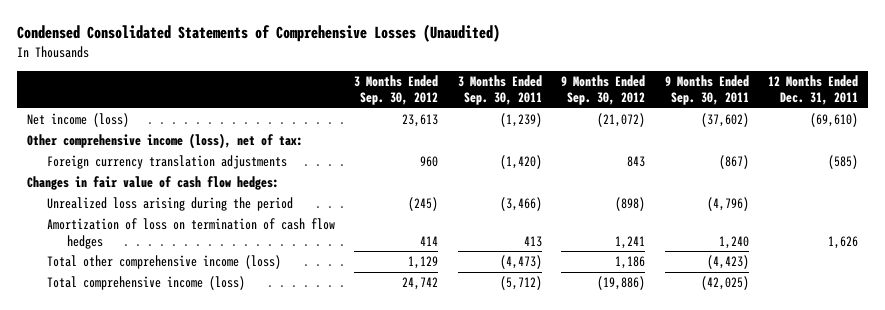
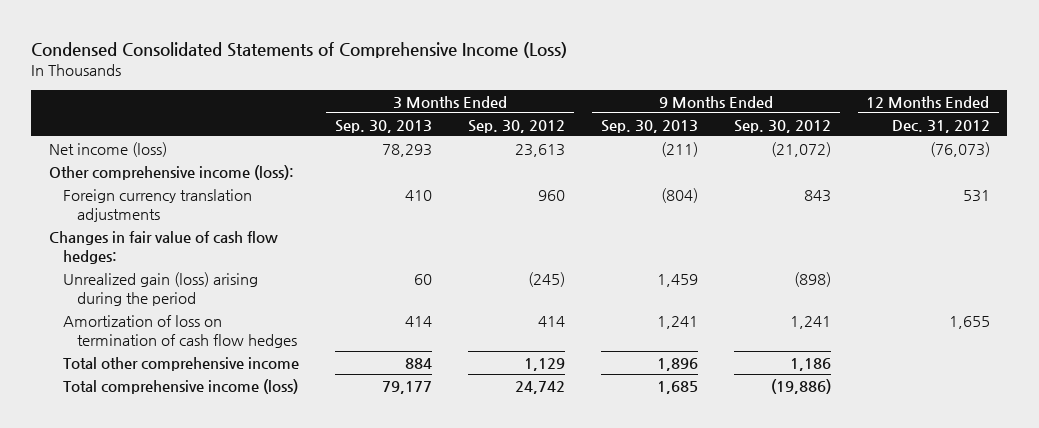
- Condensed Consolidated Statements of Comprehensive Losses (Unaudited)
+ Condensed Consolidated Statements of Comprehensive Income (Loss)
- | 3 Months Ended Sep. 30, 2012 | 3 Months Ended Sep. 30, 2011 | 9 Months Ended Sep. 30, 2012 | 9 Months Ended Sep. 30, 2011 | 12 Months Ended Dec. 31, 2011
+ | 3 Months Ended Sep. 30, 2013 | 3 Months Ended Sep. 30, 2012 | 9 Months Ended Sep. 30, 2013 | 9 Months Ended Sep. 30, 2012 | 12 Months Ended Dec. 31, 2012
- Other comprehensive income (loss), net of tax:
+ Other comprehensive income (loss):
- Unrealized loss arising during the period | (245) | (3,466) | (898) | (4,796) |
+ Unrealized gain (loss) arising during the period | 60 | (245) | 1,459 | (898) |
- Total other comprehensive income (loss) | 1,129 | (4,473) | 1,186 | (4,423) |
+ Total other comprehensive income | 884 | 1,129 | 1,896 | 1,186 |

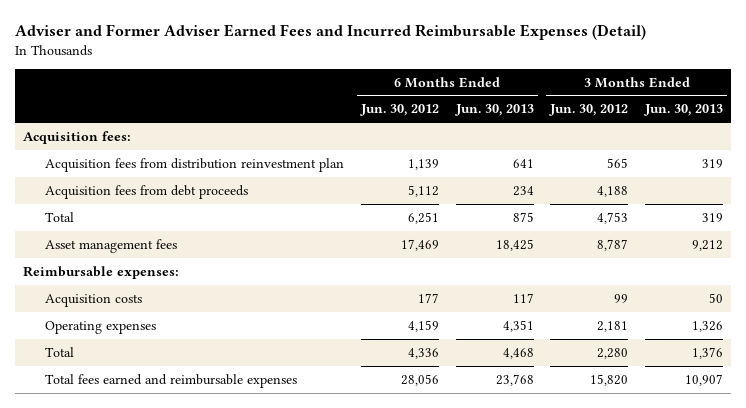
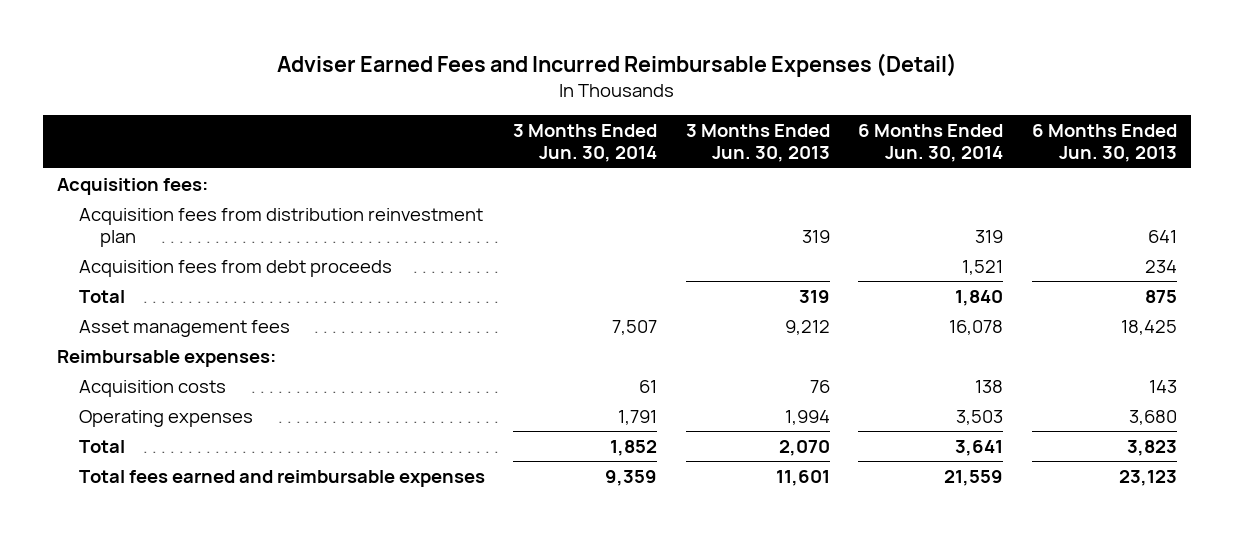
- Adviser and Former Adviser Earned Fees and Incurred Reimbursable Expenses (Detail)
+ Adviser Earned Fees and Incurred Reimbursable Expenses (Detail)
- | 6 Months Ended Jun. 30, 2012 | 6 Months Ended Jun. 30, 2013 | 3 Months Ended Jun. 30, 2012 | 3 Months Ended Jun. 30, 2013
+ | 3 Months Ended Jun. 30, 2014 | 3 Months Ended Jun. 30, 2013 | 6 Months Ended Jun. 30, 2014 | 6 Months Ended Jun. 30, 2013
- Acquisition costs | 177 | 117 | 99 | 50
- Operating expenses | 4,159 | 4,351 | 2,181 | 1,326
- Total | 4,336 | 4,468 | 2,280 | 1,376
- Total fees earned and reimbursable expenses | 28,056 | 23,768 | 15,820 | 10,907
+ Acquisition costs | 61 | 76 | 138 | 143
+ Operating expenses | 1,791 | 1,994 | 3,503 | 3,680
+ Total | 1,852 | 2,070 | 3,641 | 3,823
+ Total fees earned and reimbursable expenses | 9,359 | 11,601 | 21,559 | 23,123

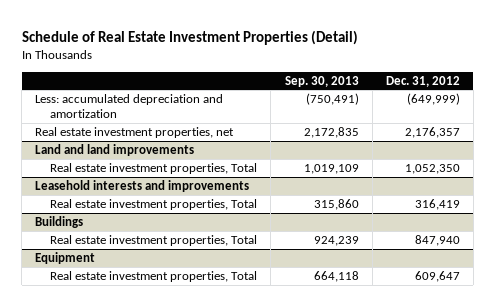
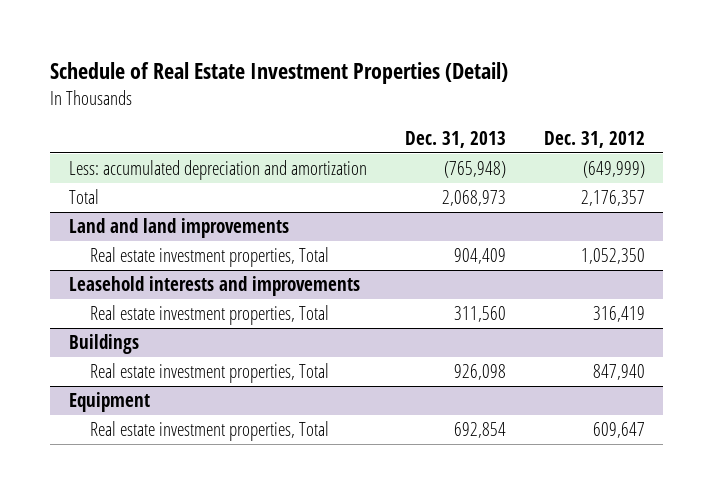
- | Sep. 30, 2013 | Dec. 31, 2012
+ | Dec. 31, 2013 | Dec. 31, 2012
- Real estate investment properties, net | 2,172,835 | 2,176,357
+ Total | 2,068,973 | 2,176,357

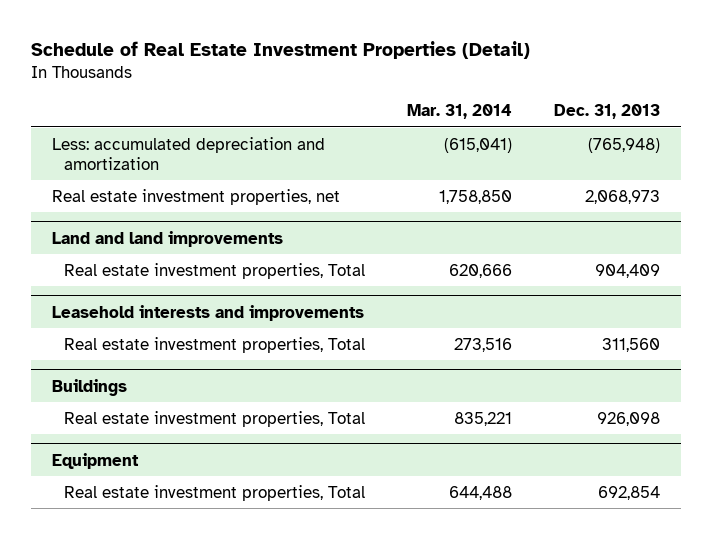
- | Dec. 31, 2013 | Dec. 31, 2012
+ | Mar. 31, 2014 | Dec. 31, 2013
- Total | 2,068,973 | 2,176,357
+ Real estate investment properties, net | 1,758,850 | 2,068,973

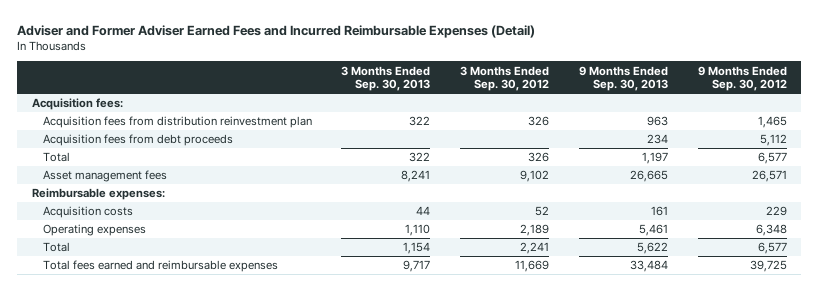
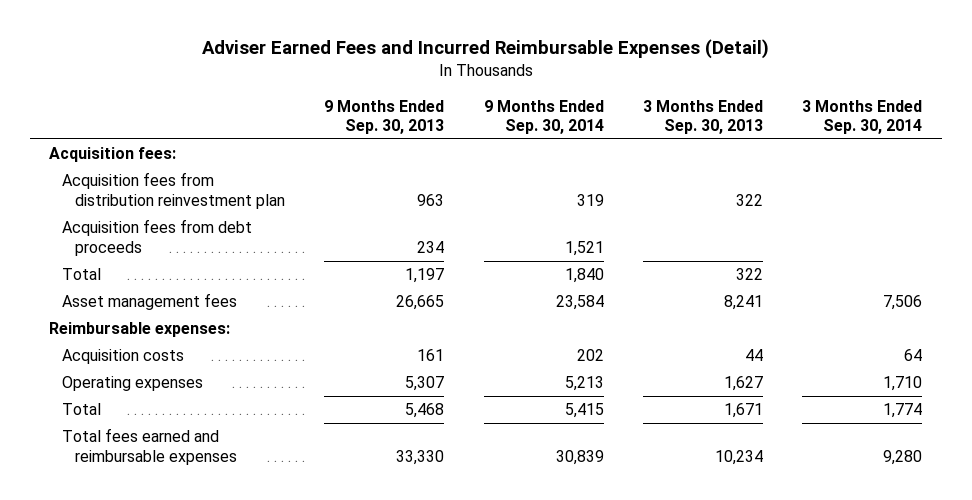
- Adviser and Former Adviser Earned Fees and Incurred Reimbursable Expenses (Detail)
+ Adviser Earned Fees and Incurred Reimbursable Expenses (Detail)
- | 3 Months Ended Sep. 30, 2013 | 3 Months Ended Sep. 30, 2012 | 9 Months Ended Sep. 30, 2013 | 9 Months Ended Sep. 30, 2012
+ | 9 Months Ended Sep. 30, 2013 | 9 Months Ended Sep. 30, 2014 | 3 Months Ended Sep. 30, 2013 | 3 Months Ended Sep. 30, 2014
- Operating expenses | 1,110 | 2,189 | 5,461 | 6,348
- Total | 1,154 | 2,241 | 5,622 | 6,577
- Total fees earned and reimbursable expenses | 9,717 | 11,669 | 33,484 | 39,725
+ Operating expenses | 5,307 | 5,213 | 1,627 | 1,710
+ Total | 5,468 | 5,415 | 1,671 | 1,774
+ Total fees earned and reimbursable expenses | 33,330 | 30,839 | 10,234 | 9,280

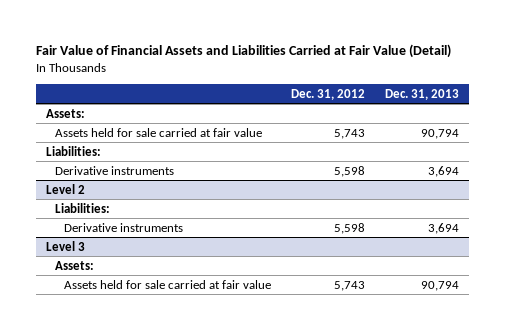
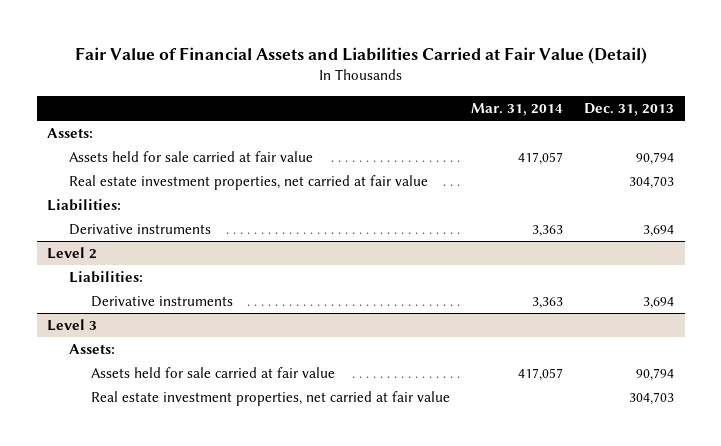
- | Dec. 31, 2012 | Dec. 31, 2013
+ | Mar. 31, 2014 | Dec. 31, 2013
+ Real estate investment properties, net carried at fair value | | 304,703
@ Level 3
+ Real estate investment properties, net carried at fair value | | 304,703

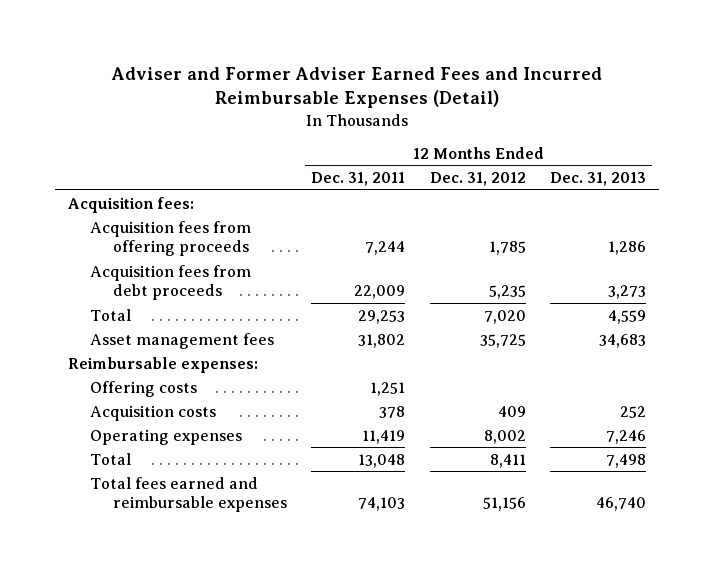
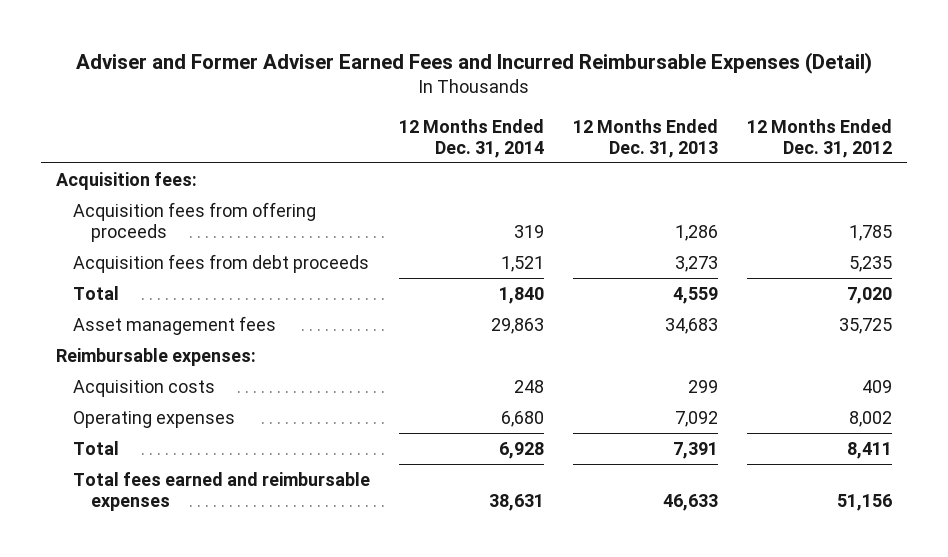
- | 12 Months Ended Dec. 31, 2011 | 12 Months Ended Dec. 31, 2012 | 12 Months Ended Dec. 31, 2013
+ | 12 Months Ended Dec. 31, 2014 | 12 Months Ended Dec. 31, 2013 | 12 Months Ended Dec. 31, 2012
- Offering costs | 1,251 | |
- Acquisition costs | 378 | 409 | 252
- Operating expenses | 11,419 | 8,002 | 7,246
- Total | 13,048 | 8,411 | 7,498
- Total fees earned and reimbursable expenses | 74,103 | 51,156 | 46,740
+ Acquisition costs | 248 | 299 | 409
+ Operating expenses | 6,680 | 7,092 | 8,002
+ Total | 6,928 | 7,391 | 8,411
+ Total fees earned and reimbursable expenses | 38,631 | 46,633 | 51,156

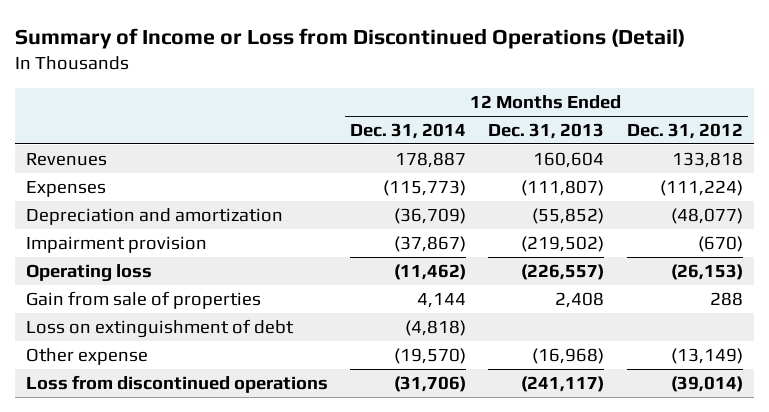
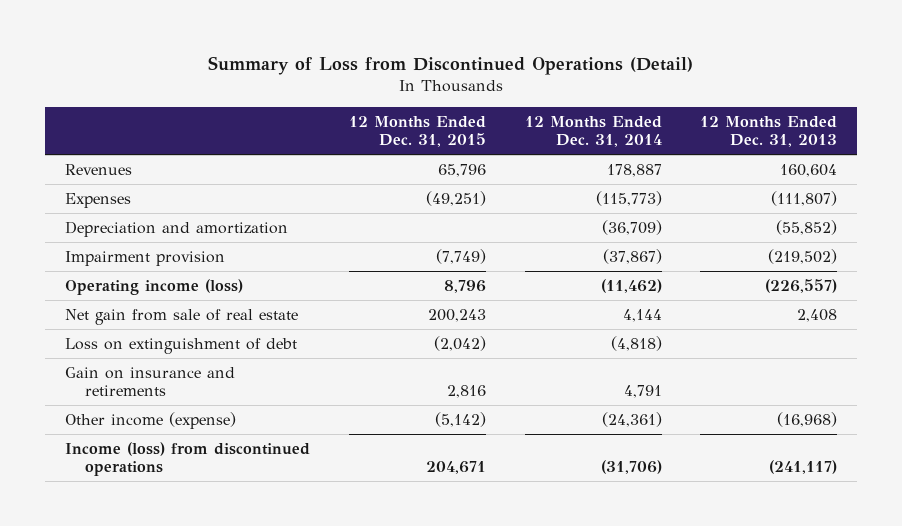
- Summary of Income or Loss from Discontinued Operations (Detail)
+ Summary of Loss from Discontinued Operations (Detail)
- | 12 Months Ended Dec. 31, 2014 | 12 Months Ended Dec. 31, 2013 | 12 Months Ended Dec. 31, 2012
+ | 12 Months Ended Dec. 31, 2015 | 12 Months Ended Dec. 31, 2014 | 12 Months Ended Dec. 31, 2013
- Operating loss | (11,462) | (226,557) | (26,153)
- Gain from sale of properties | 4,144 | 2,408 | 288
+ Operating income (loss) | 8,796 | (11,462) | (226,557)
+ Net gain from sale of real estate | 200,243 | 4,144 | 2,408
- Other expense | (19,570) | (16,968) | (13,149)
- Loss from discontinued operations | (31,706) | (241,117) | (39,014)
+ Gain on insurance and retirements | 2,816 | 4,791 |
+ Other income (expense) | (5,142) | (24,361) | (16,968)
+ Income (loss) from discontinued operations | 204,671 | (31,706) | (241,117)

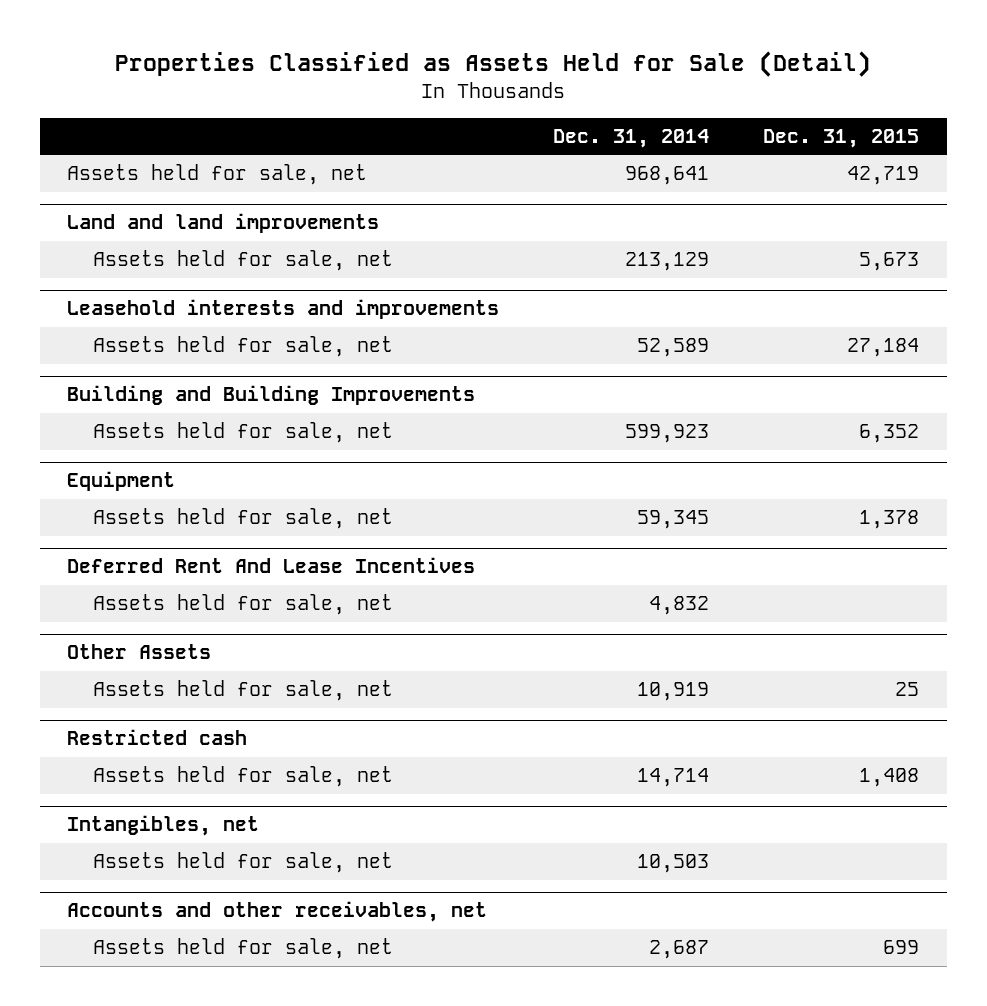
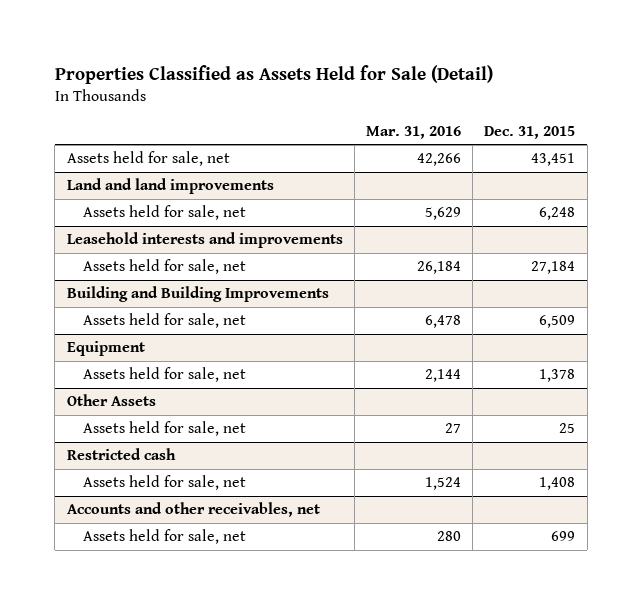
- | Dec. 31, 2014 | Dec. 31, 2015
+ | Mar. 31, 2016 | Dec. 31, 2015
- Assets held for sale, net | 968,641 | 42,719
+ Assets held for sale, net | 42,266 | 43,451
@ Land and land improvements
- Assets held for sale, net | 213,129 | 5,673
+ Assets held for sale, net | 5,629 | 6,248
@ Building and Building Improvements
- Assets held for sale, net | 599,923 | 6,352
+ Assets held for sale, net | 6,478 | 6,509
- Deferred Rent And Lease Incentives
- Assets held for sale, net | 4,832 |
- Intangibles, net
- Assets held for sale, net | 10,503 |

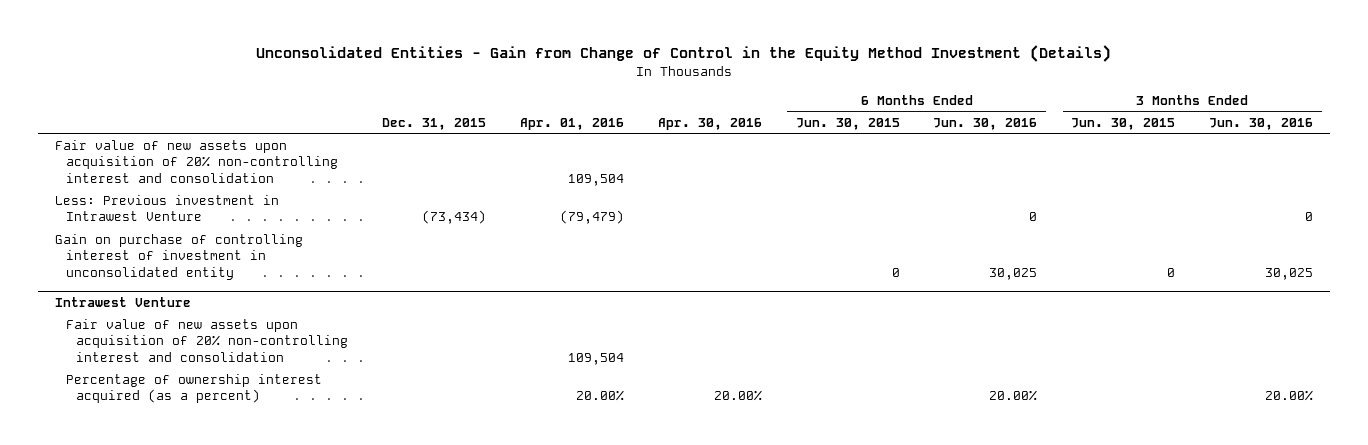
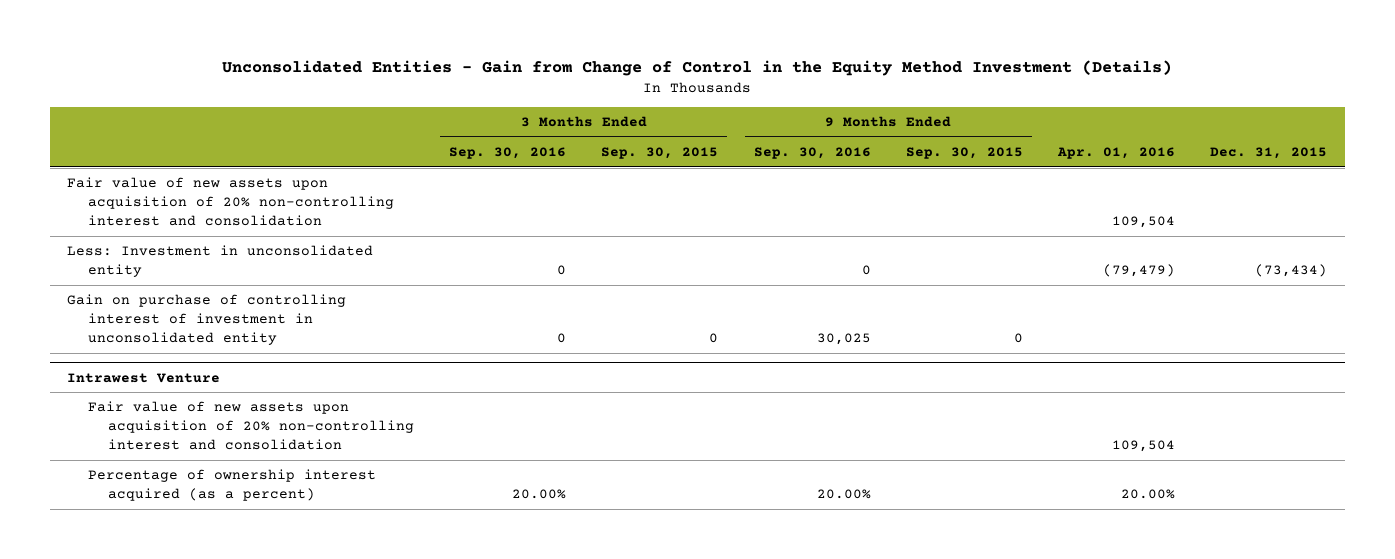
- | Dec. 31, 2015 | Apr. 01, 2016 | Apr. 30, 2016 | 6 Months Ended Jun. 30, 2015 | 6 Months Ended Jun. 30, 2016 | 3 Months Ended Jun. 30, 2015 | 3 Months Ended Jun. 30, 2016
+ | 3 Months Ended Sep. 30, 2016 | 3 Months Ended Sep. 30, 2015 | 9 Months Ended Sep. 30, 2016 | 9 Months Ended Sep. 30, 2015 | Apr. 01, 2016 | Dec. 31, 2015
- Less: Previous investment in Intrawest Venture | (73,434) | (79,479) | | | 0 | | 0
+ Less: Investment in unconsolidated entity | 0 | | 0 | | (79,479) | (73,434)

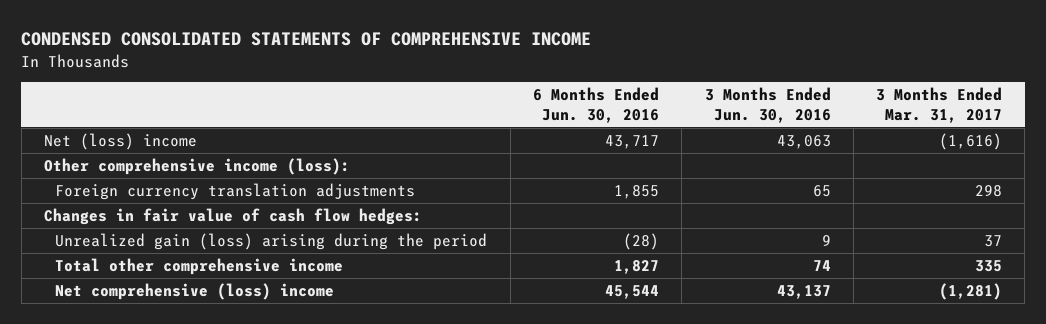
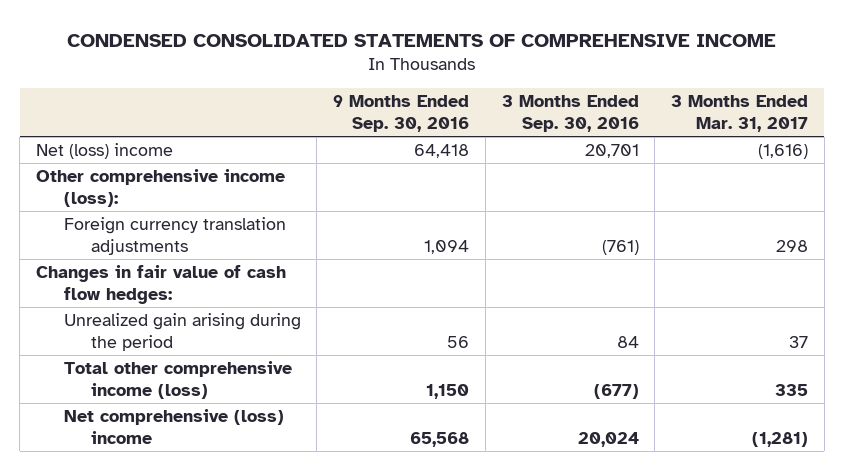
- | 6 Months Ended Jun. 30, 2016 | 3 Months Ended Jun. 30, 2016 | 3 Months Ended Mar. 31, 2017
+ | 9 Months Ended Sep. 30, 2016 | 3 Months Ended Sep. 30, 2016 | 3 Months Ended Mar. 31, 2017
- Unrealized gain (loss) arising during the period | (28) | 9 | 37
- Total other comprehensive income | 1,827 | 74 | 335
+ Unrealized gain arising during the period | 56 | 84 | 37
+ Total other comprehensive income (loss) | 1,150 | (677) | 335

